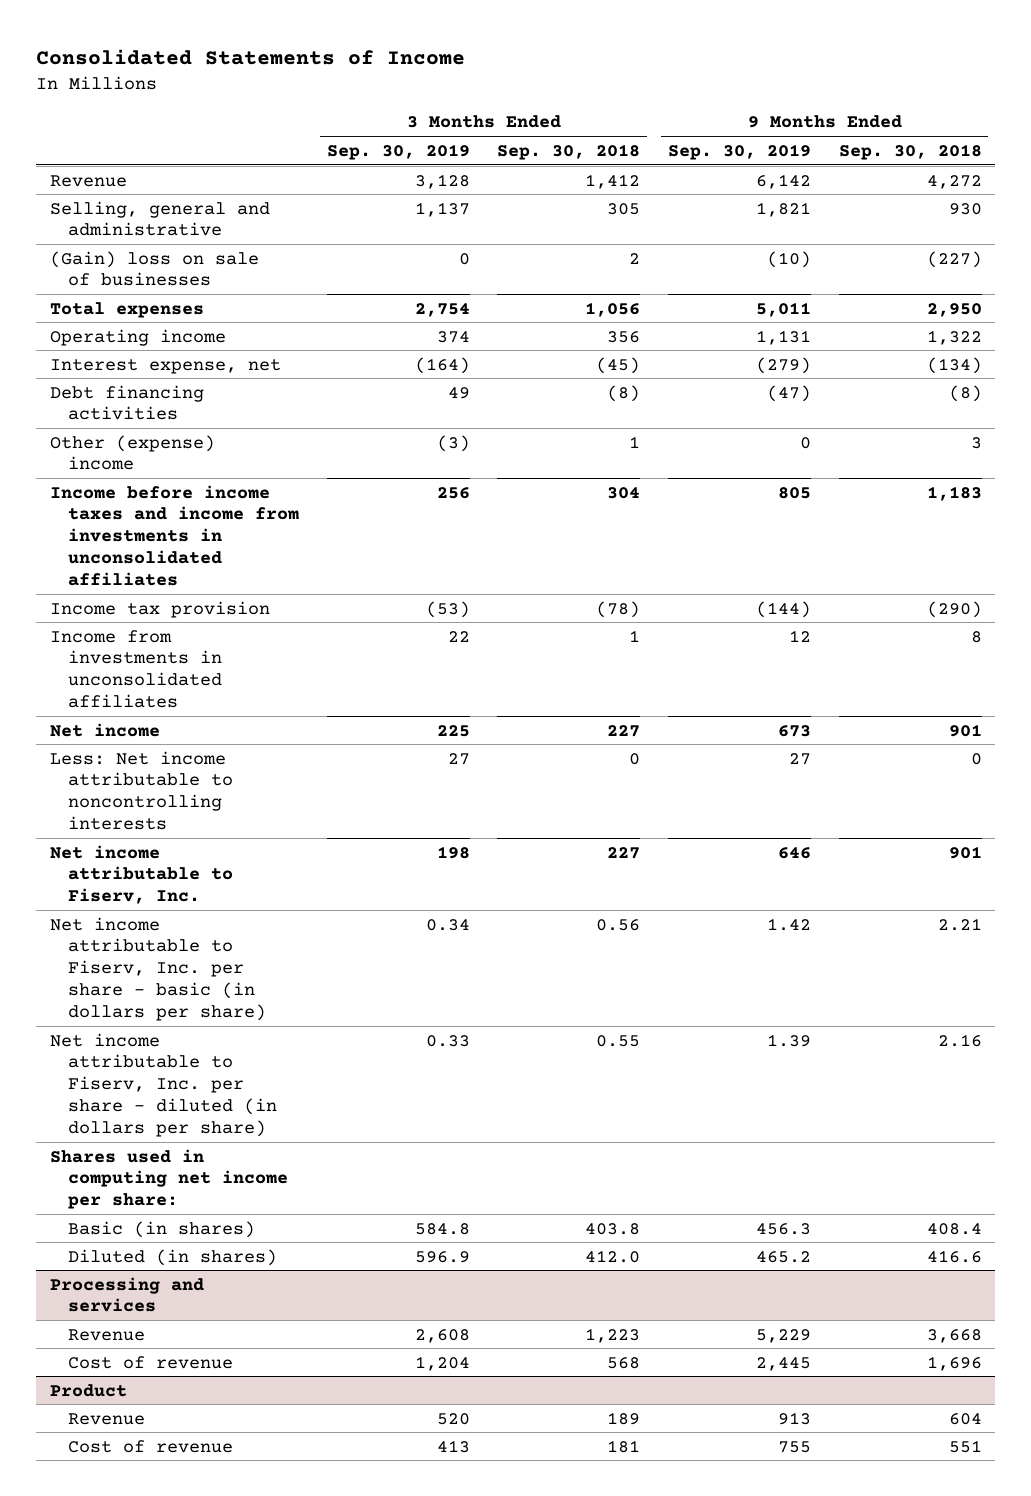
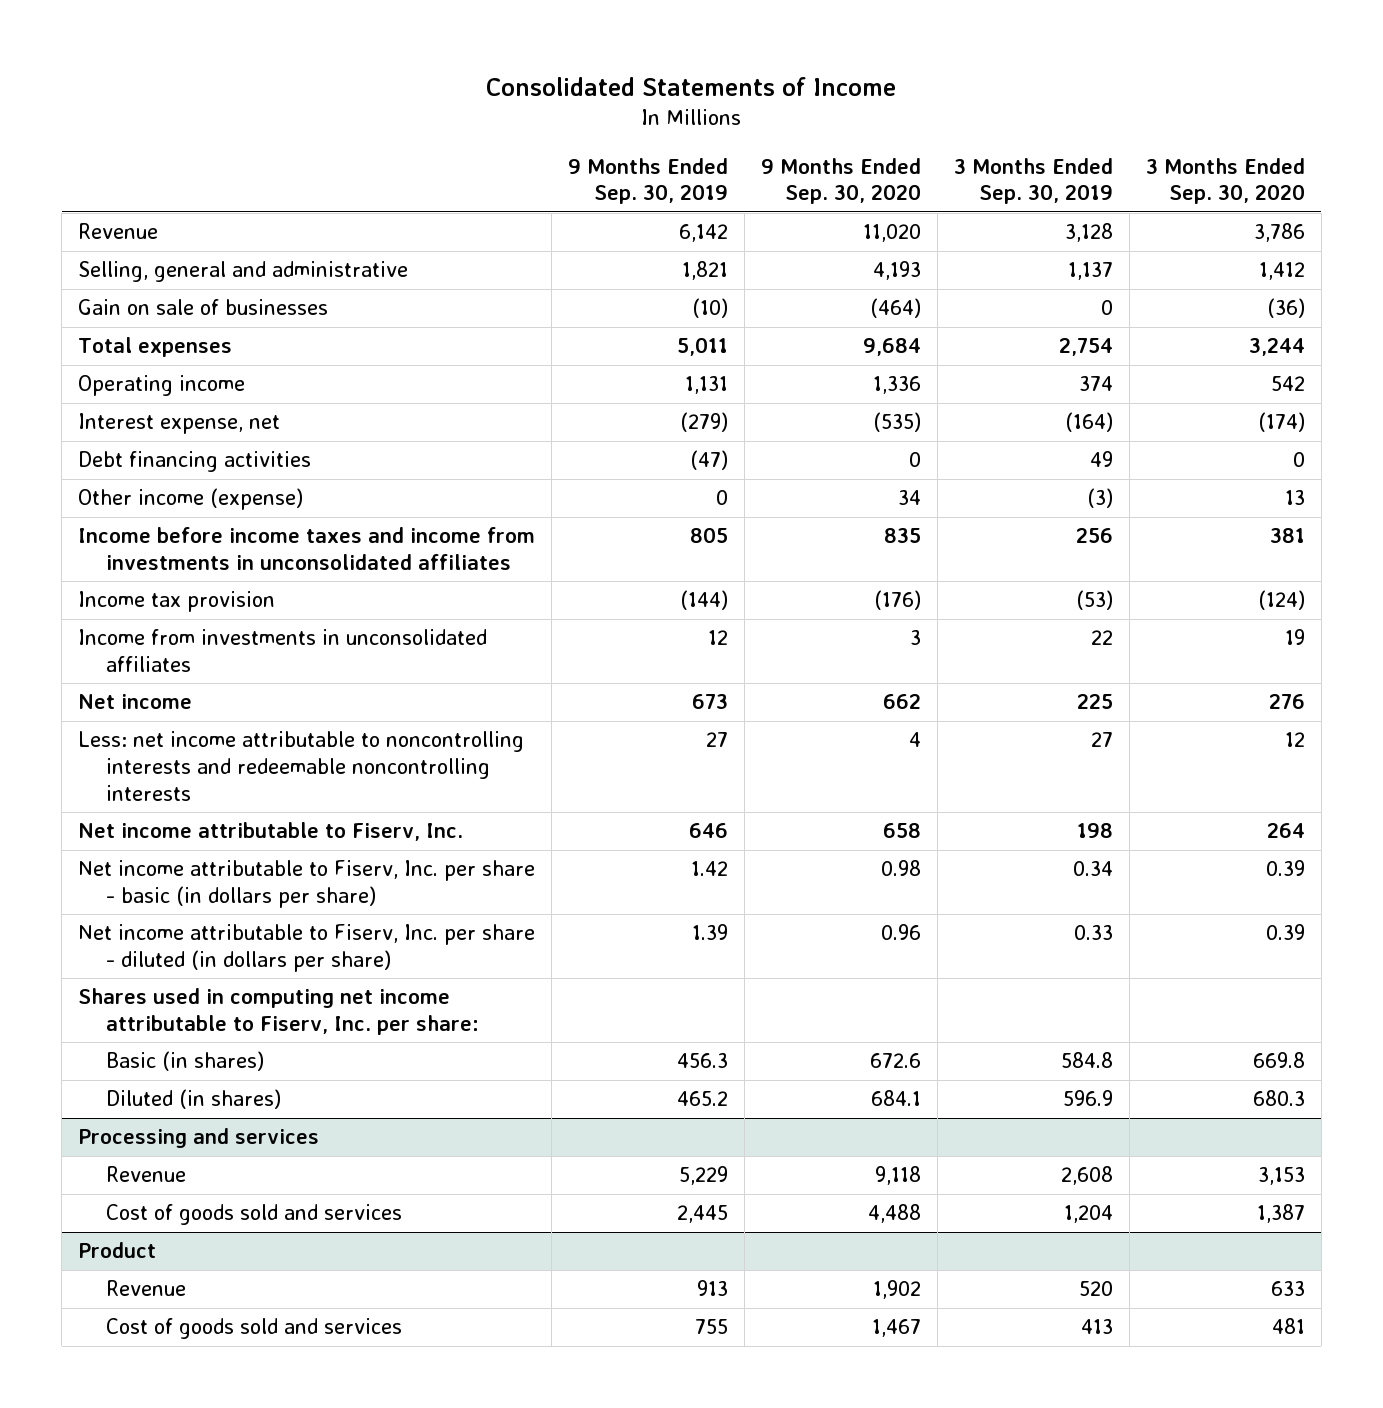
- | 3 Months Ended Sep. 30, 2019 | 3 Months Ended Sep. 30, 2018 | 9 Months Ended Sep. 30, 2019 | 9 Months Ended Sep. 30, 2018
+ | 9 Months Ended Sep. 30, 2019 | 9 Months Ended Sep. 30, 2020 | 3 Months Ended Sep. 30, 2019 | 3 Months Ended Sep. 30, 2020
- (Gain) loss on sale of businesses | 0 | 2 | (10) | (227)
+ Gain on sale of businesses | (10) | (464) | 0 | (36)
- Other (expense) income | (3) | 1 | 0 | 3
+ Other income (expense) | 0 | 34 | (3) | 13
- Less: Net income attributable to noncontrolling interests | 27 | 0 | 27 | 0
+ Less: net income attributable to noncontrolling interests and redeemable noncontrolling interests | 27 | 4 | 27 | 12
- Shares used in computing net income per share:
+ Shares used in computing net income attributable to Fiserv, Inc. per share:
@ Processing and services
- Cost of revenue | 1,204 | 568 | 2,445 | 1,696
+ Cost of goods sold and services | 2,445 | 4,488 | 1,204 | 1,387
@ Product
- Cost of revenue | 413 | 181 | 755 | 551
+ Cost of goods sold and services | 755 | 1,467 | 413 | 481

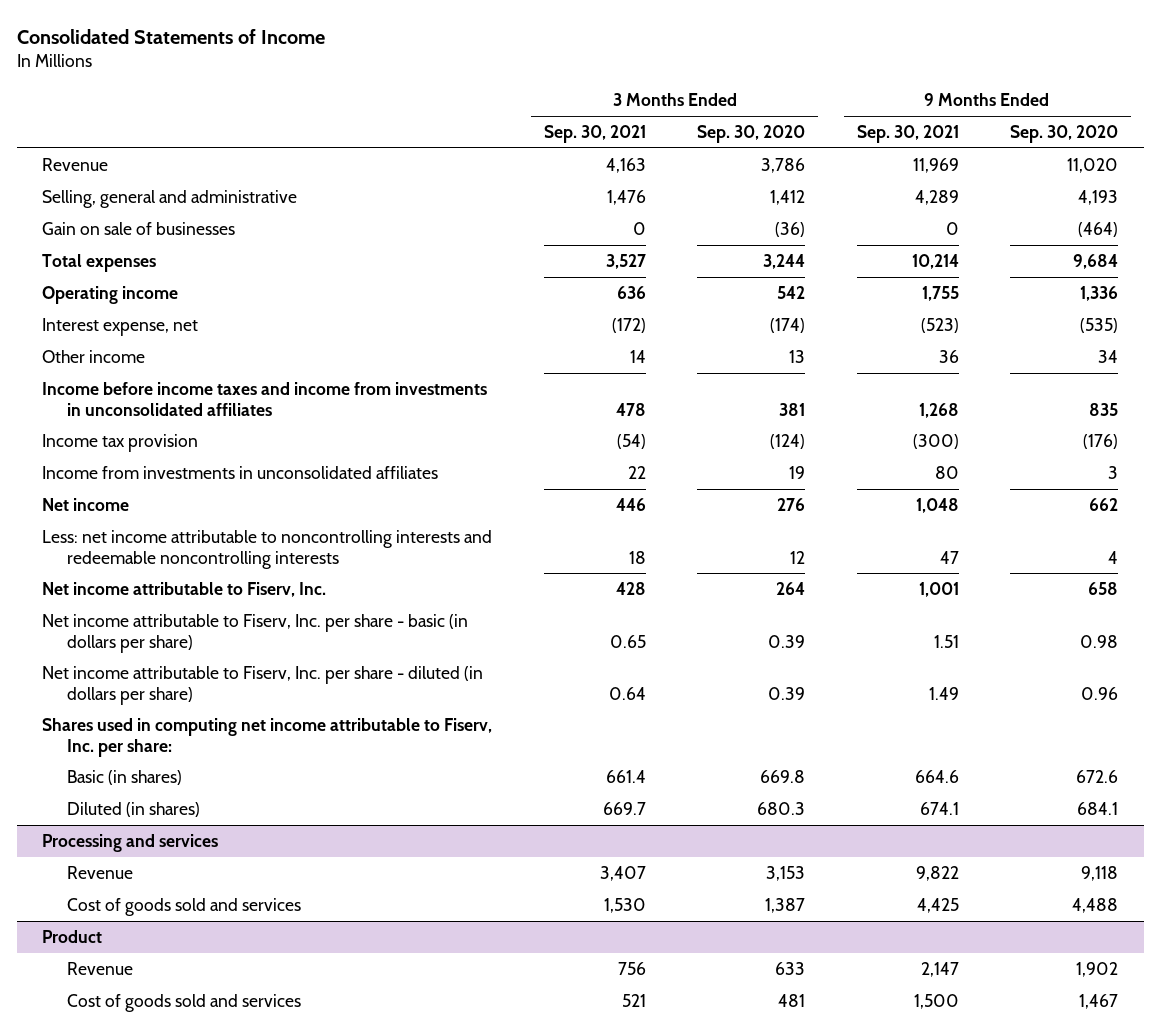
- | 9 Months Ended Sep. 30, 2019 | 9 Months Ended Sep. 30, 2020 | 3 Months Ended Sep. 30, 2019 | 3 Months Ended Sep. 30, 2020
+ | 3 Months Ended Sep. 30, 2021 | 3 Months Ended Sep. 30, 2020 | 9 Months Ended Sep. 30, 2021 | 9 Months Ended Sep. 30, 2020
- Debt financing activities | (47) | 0 | 49 | 0
- Other income (expense) | 0 | 34 | (3) | 13
+ Other income | 14 | 13 | 36 | 34

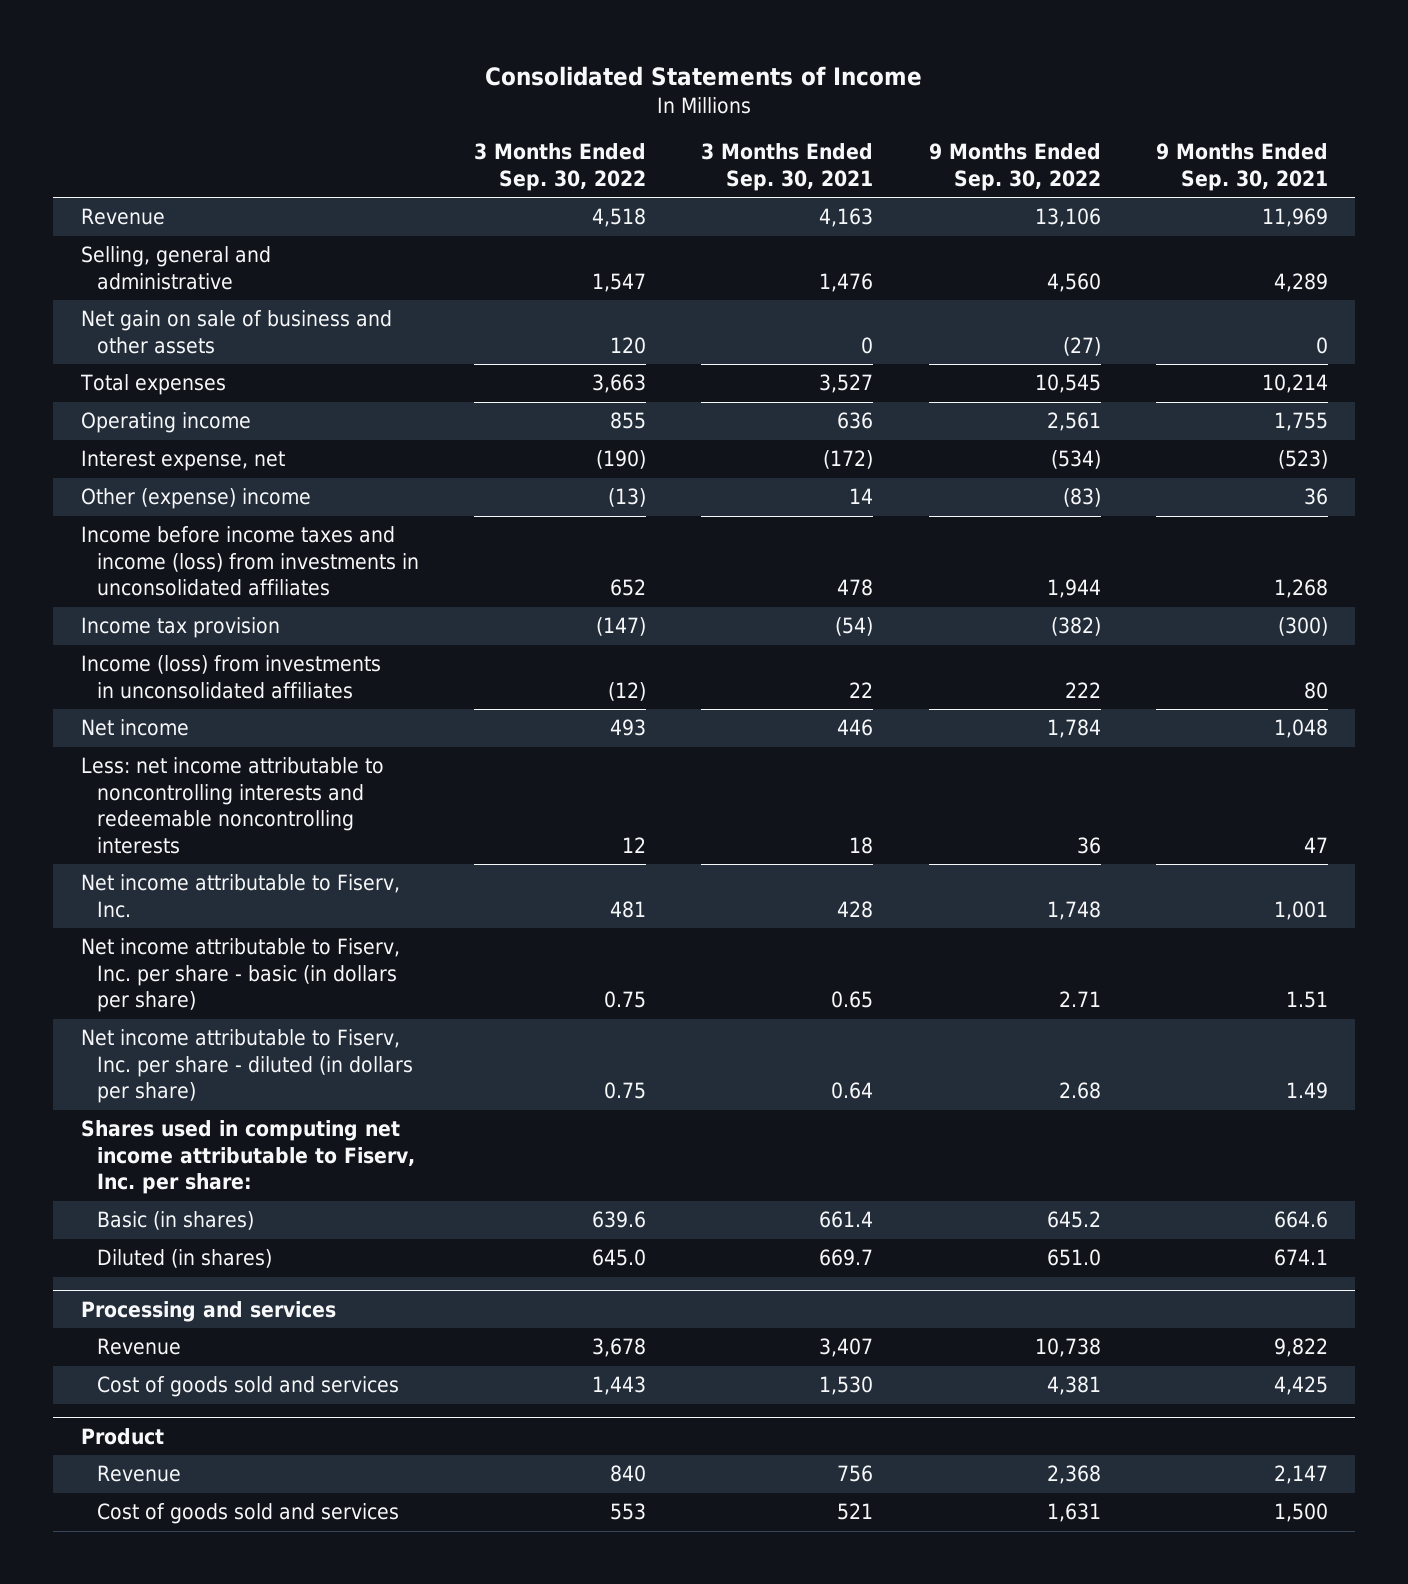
- | 3 Months Ended Sep. 30, 2021 | 3 Months Ended Sep. 30, 2020 | 9 Months Ended Sep. 30, 2021 | 9 Months Ended Sep. 30, 2020
+ | 3 Months Ended Sep. 30, 2022 | 3 Months Ended Sep. 30, 2021 | 9 Months Ended Sep. 30, 2022 | 9 Months Ended Sep. 30, 2021
- Gain on sale of businesses | 0 | (36) | 0 | (464)
+ Net gain on sale of business and other assets | 120 | 0 | (27) | 0
- Other income | 14 | 13 | 36 | 34
- Income before income taxes and income from investments in unconsolidated affiliates | 478 | 381 | 1,268 | 835
+ Other (expense) income | (13) | 14 | (83) | 36
+ Income before income taxes and income (loss) from investments in unconsolidated affiliates | 652 | 478 | 1,944 | 1,268
- Income from investments in unconsolidated affiliates | 22 | 19 | 80 | 3
+ Income (loss) from investments in unconsolidated affiliates | (12) | 22 | 222 | 80

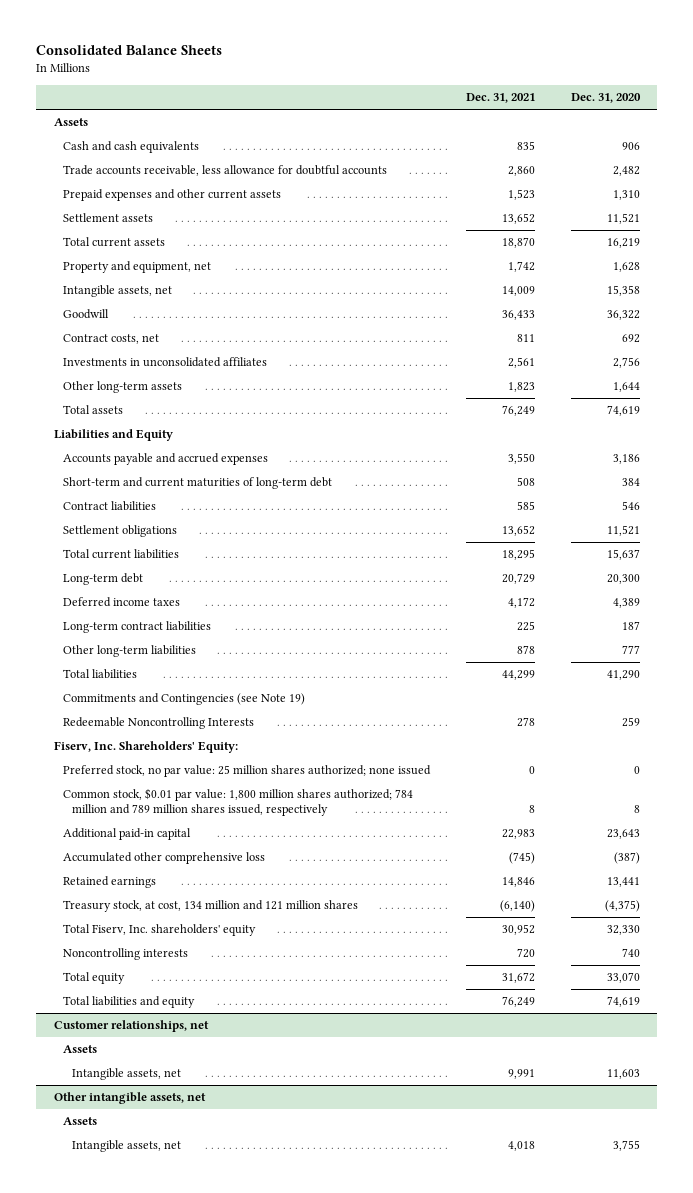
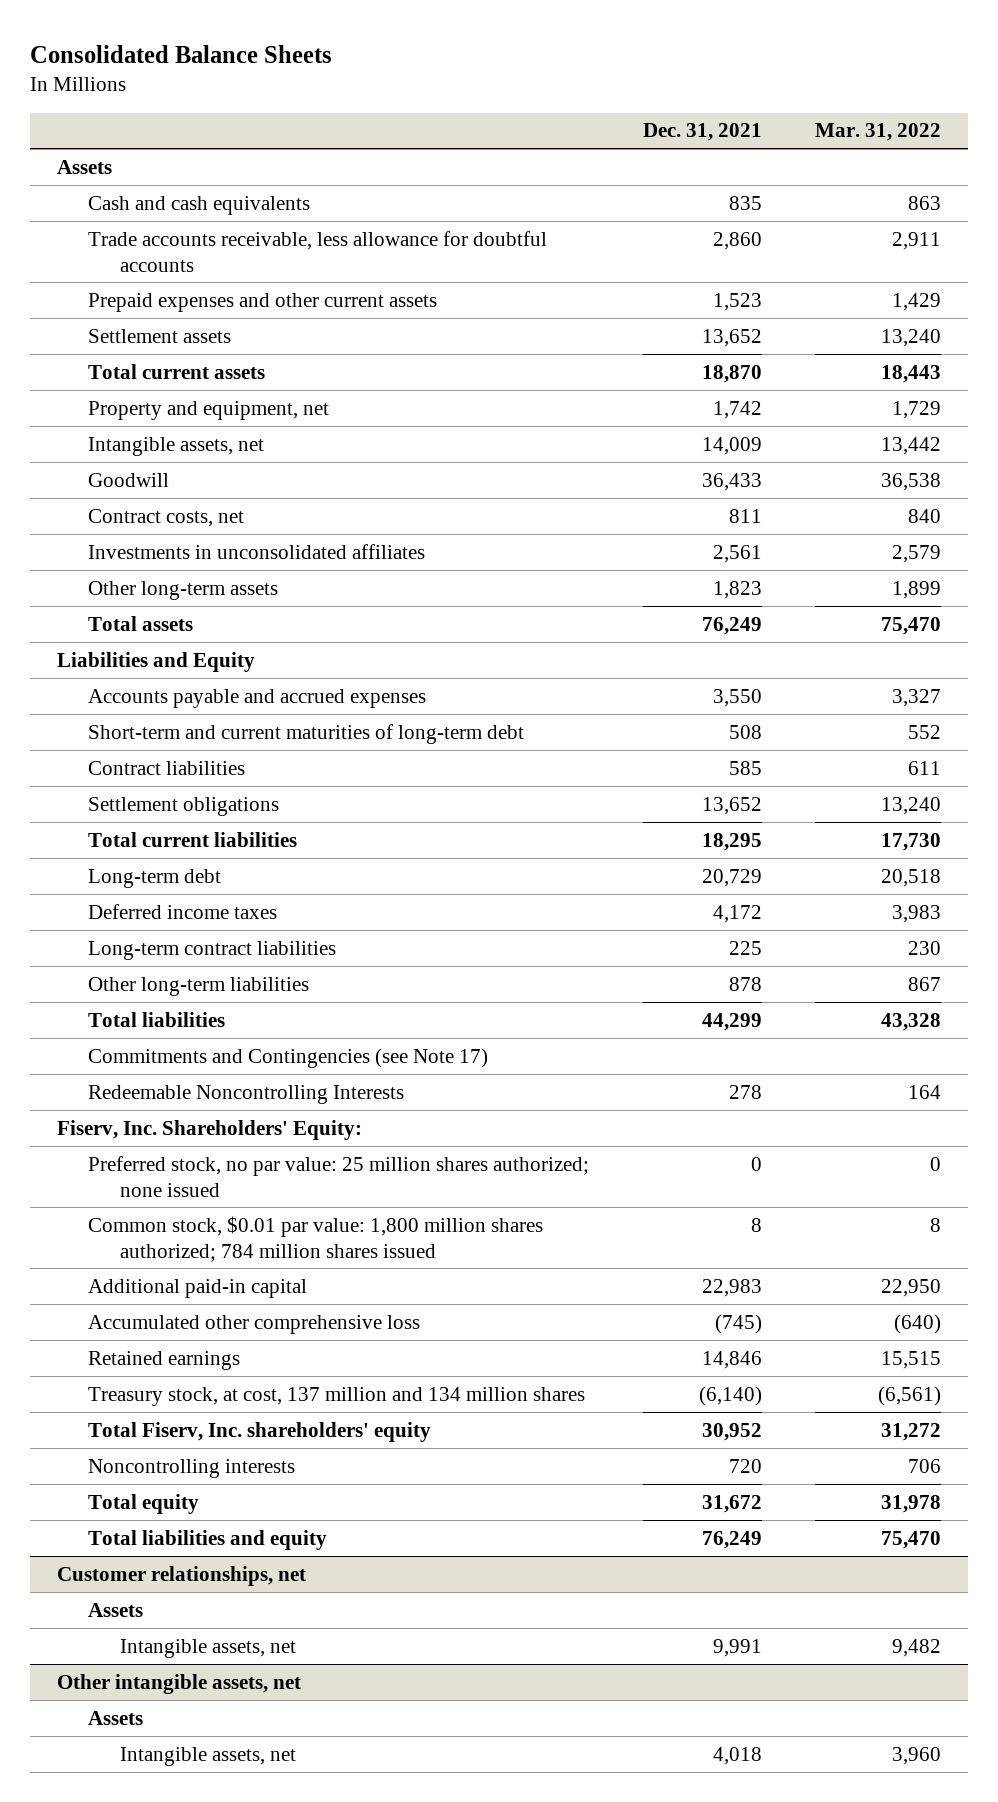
- | Dec. 31, 2021 | Dec. 31, 2020
+ | Dec. 31, 2021 | Mar. 31, 2022
- Commitments and Contingencies (see Note 19)
+ Commitments and Contingencies (see Note 17)
- Common stock, $0.01 par value: 1,800 million shares authorized; 784 million and 789 million shares issued, respectively | 8 | 8
+ Common stock, $0.01 par value: 1,800 million shares authorized; 784 million shares issued | 8 | 8
- Treasury stock, at cost, 134 million and 121 million shares | (6,140) | (4,375)
+ Treasury stock, at cost, 137 million and 134 million shares | (6,140) | (6,561)

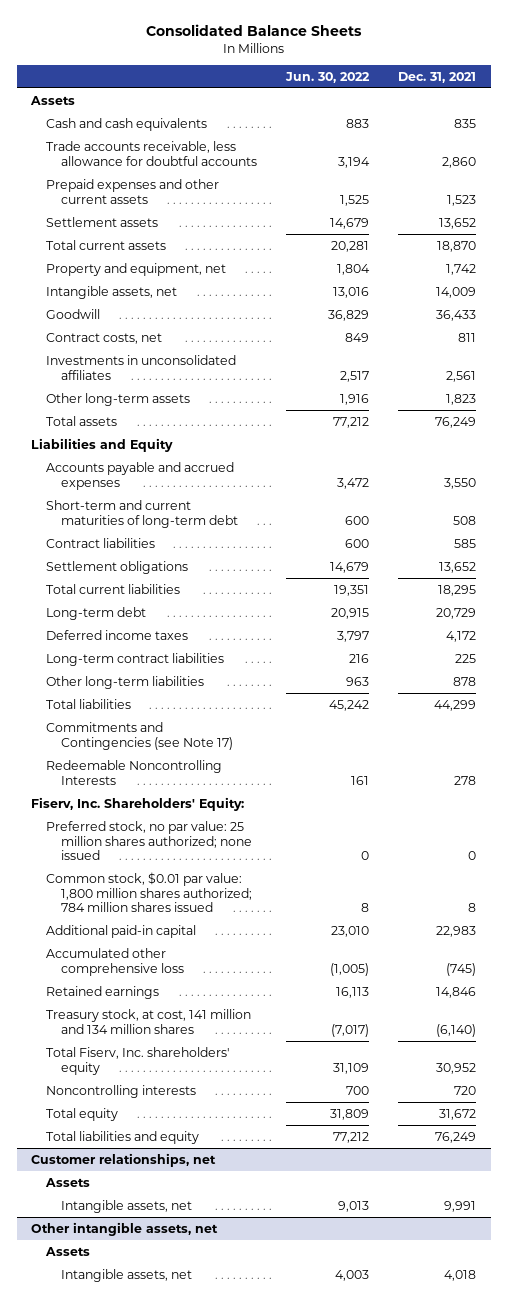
- | Dec. 31, 2021 | Mar. 31, 2022
+ | Jun. 30, 2022 | Dec. 31, 2021
- Treasury stock, at cost, 137 million and 134 million shares | (6,140) | (6,561)
+ Treasury stock, at cost, 141 million and 134 million shares | (7,017) | (6,140)

